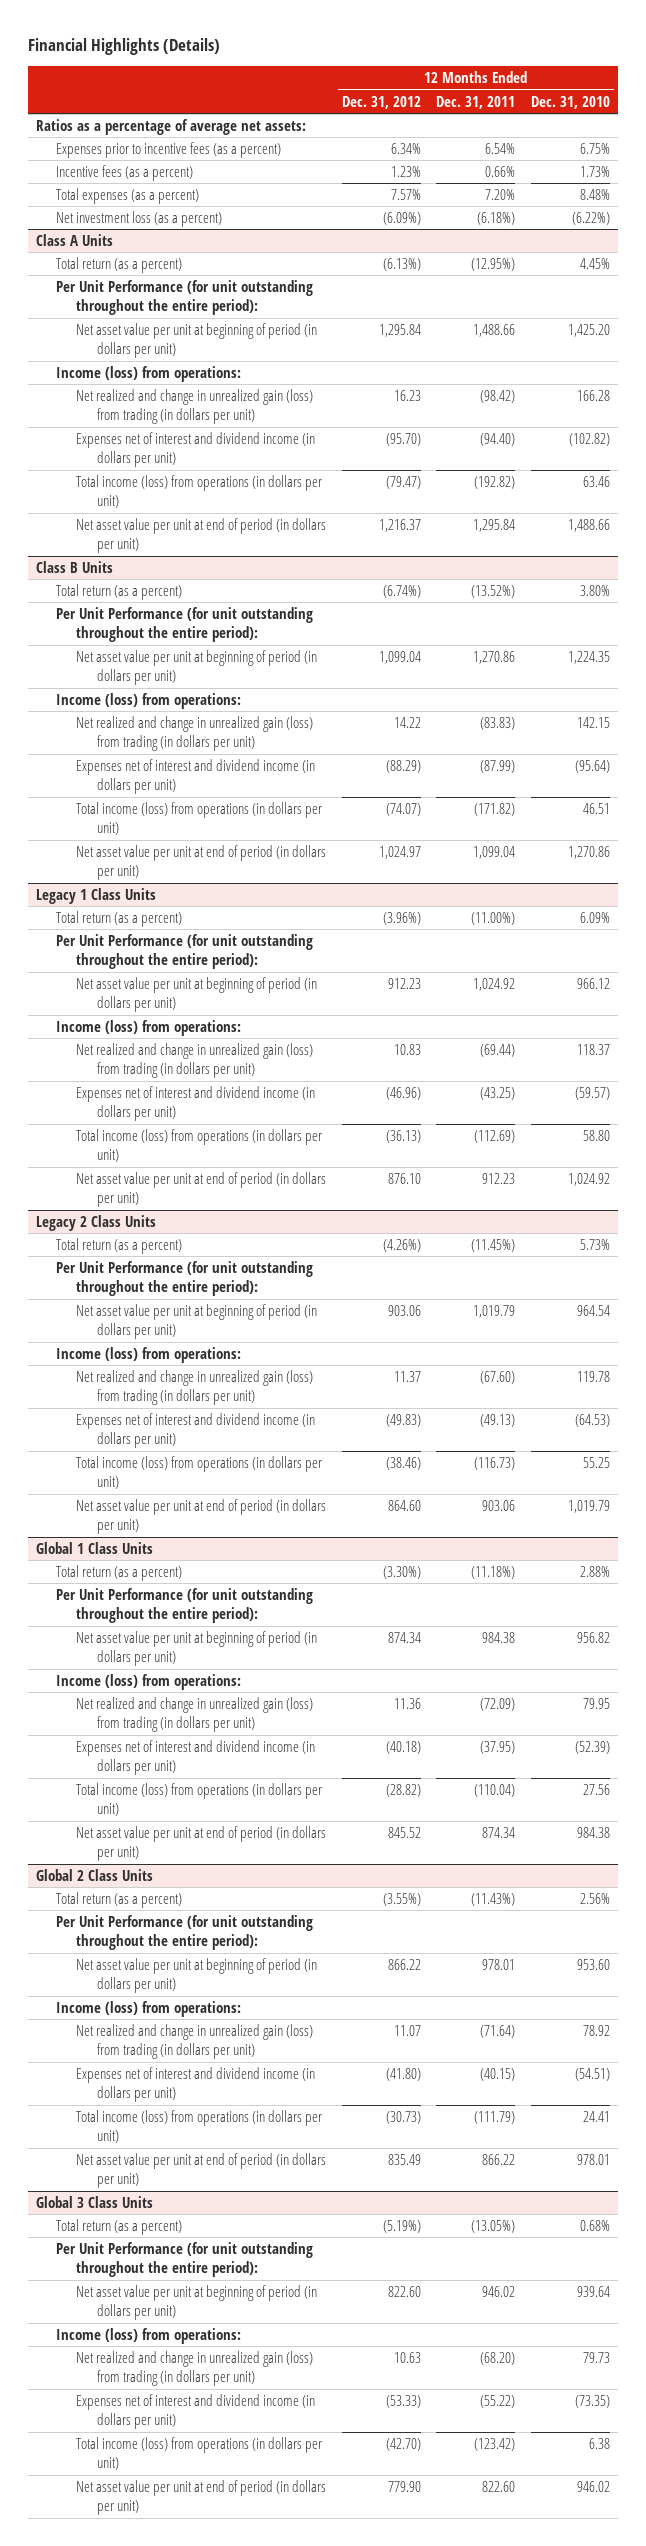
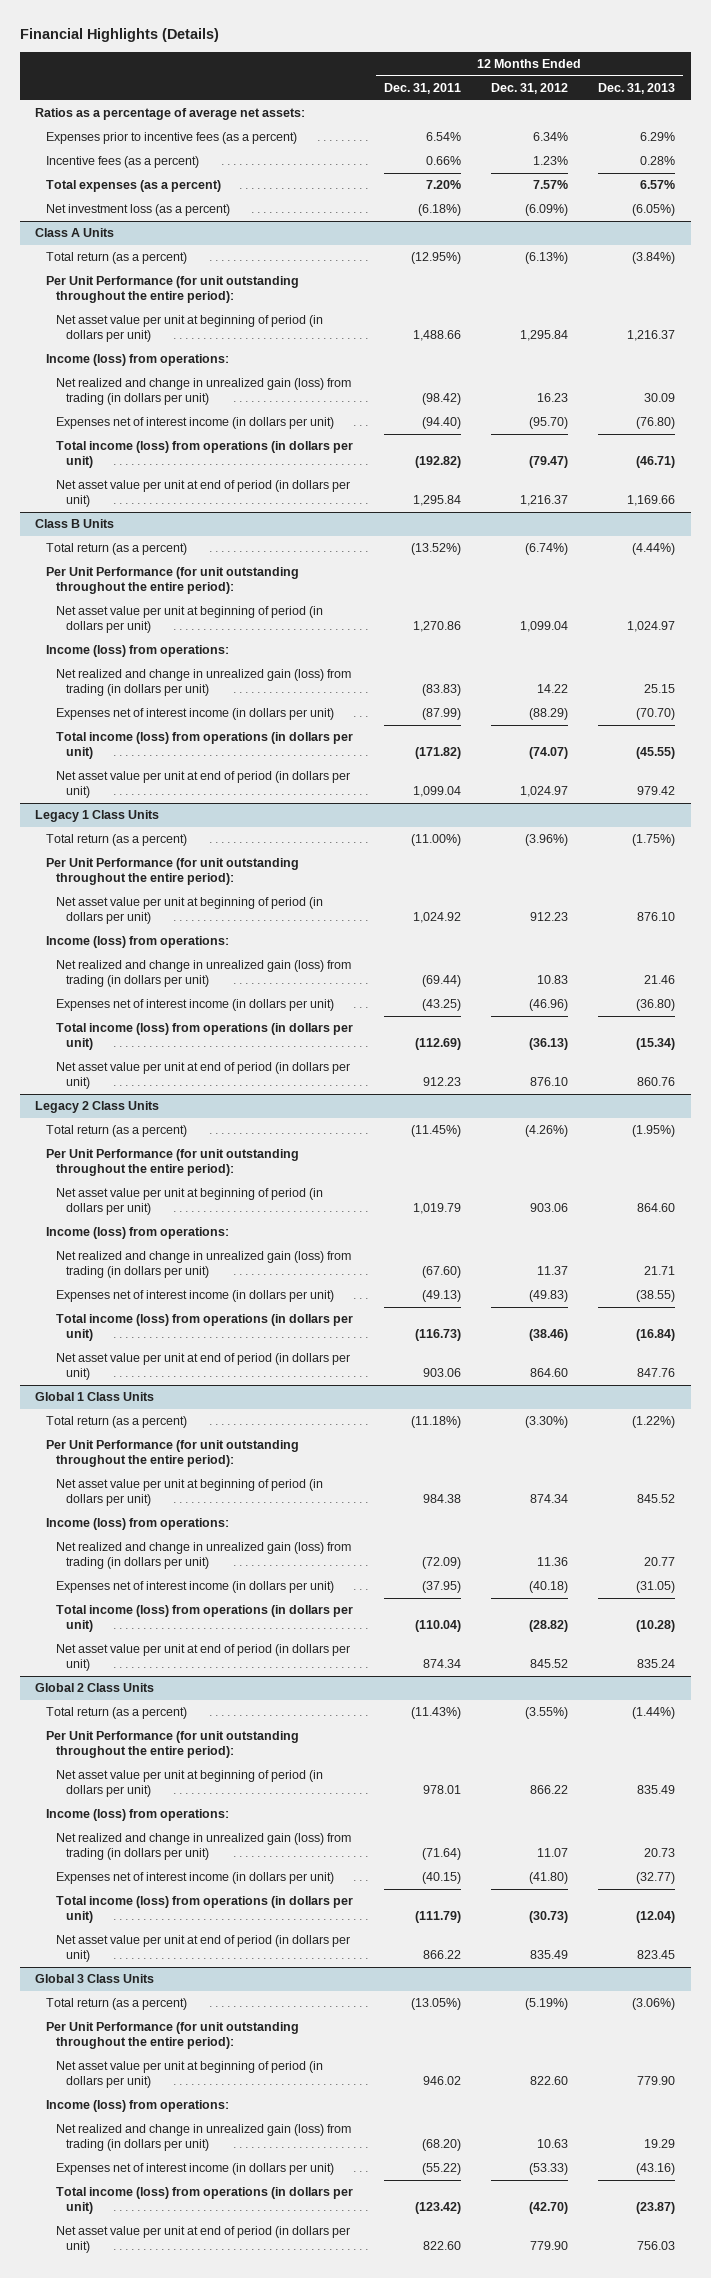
- | 12 Months Ended Dec. 31, 2012 | 12 Months Ended Dec. 31, 2011 | 12 Months Ended Dec. 31, 2010
+ | 12 Months Ended Dec. 31, 2011 | 12 Months Ended Dec. 31, 2012 | 12 Months Ended Dec. 31, 2013
@ Class A Units
- Expenses net of interest and dividend income (in dollars per unit) | (95.70) | (94.40) | (102.82)
+ Expenses net of interest income (in dollars per unit) | (94.40) | (95.70) | (76.80)
@ Class B Units
- Expenses net of interest and dividend income (in dollars per unit) | (88.29) | (87.99) | (95.64)
+ Expenses net of interest income (in dollars per unit) | (87.99) | (88.29) | (70.70)
@ Legacy 1 Class Units
- Expenses net of interest and dividend income (in dollars per unit) | (46.96) | (43.25) | (59.57)
+ Expenses net of interest income (in dollars per unit) | (43.25) | (46.96) | (36.80)
@ Legacy 2 Class Units
- Expenses net of interest and dividend income (in dollars per unit) | (49.83) | (49.13) | (64.53)
+ Expenses net of interest income (in dollars per unit) | (49.13) | (49.83) | (38.55)
@ Global 1 Class Units
- Expenses net of interest and dividend income (in dollars per unit) | (40.18) | (37.95) | (52.39)
+ Expenses net of interest income (in dollars per unit) | (37.95) | (40.18) | (31.05)
@ Global 2 Class Units
- Expenses net of interest and dividend income (in dollars per unit) | (41.80) | (40.15) | (54.51)
+ Expenses net of interest income (in dollars per unit) | (40.15) | (41.80) | (32.77)
@ Global 3 Class Units
- Expenses net of interest and dividend income (in dollars per unit) | (53.33) | (55.22) | (73.35)
+ Expenses net of interest income (in dollars per unit) | (55.22) | (53.33) | (43.16)

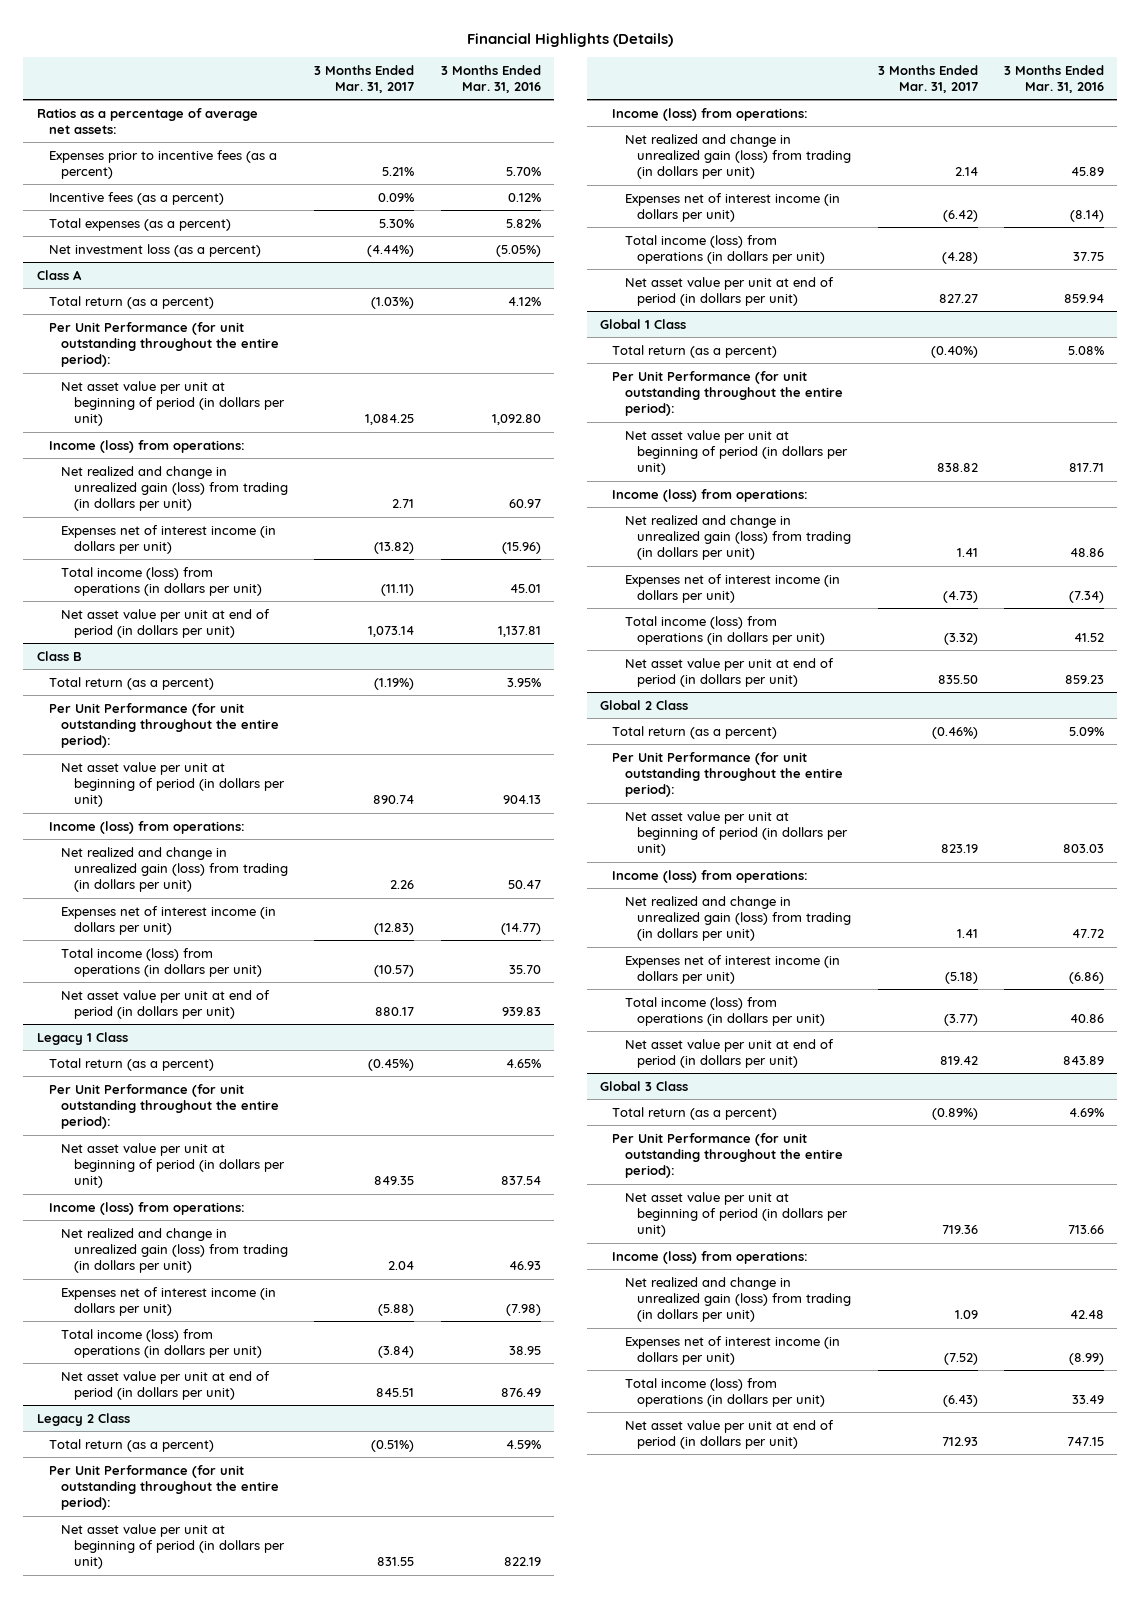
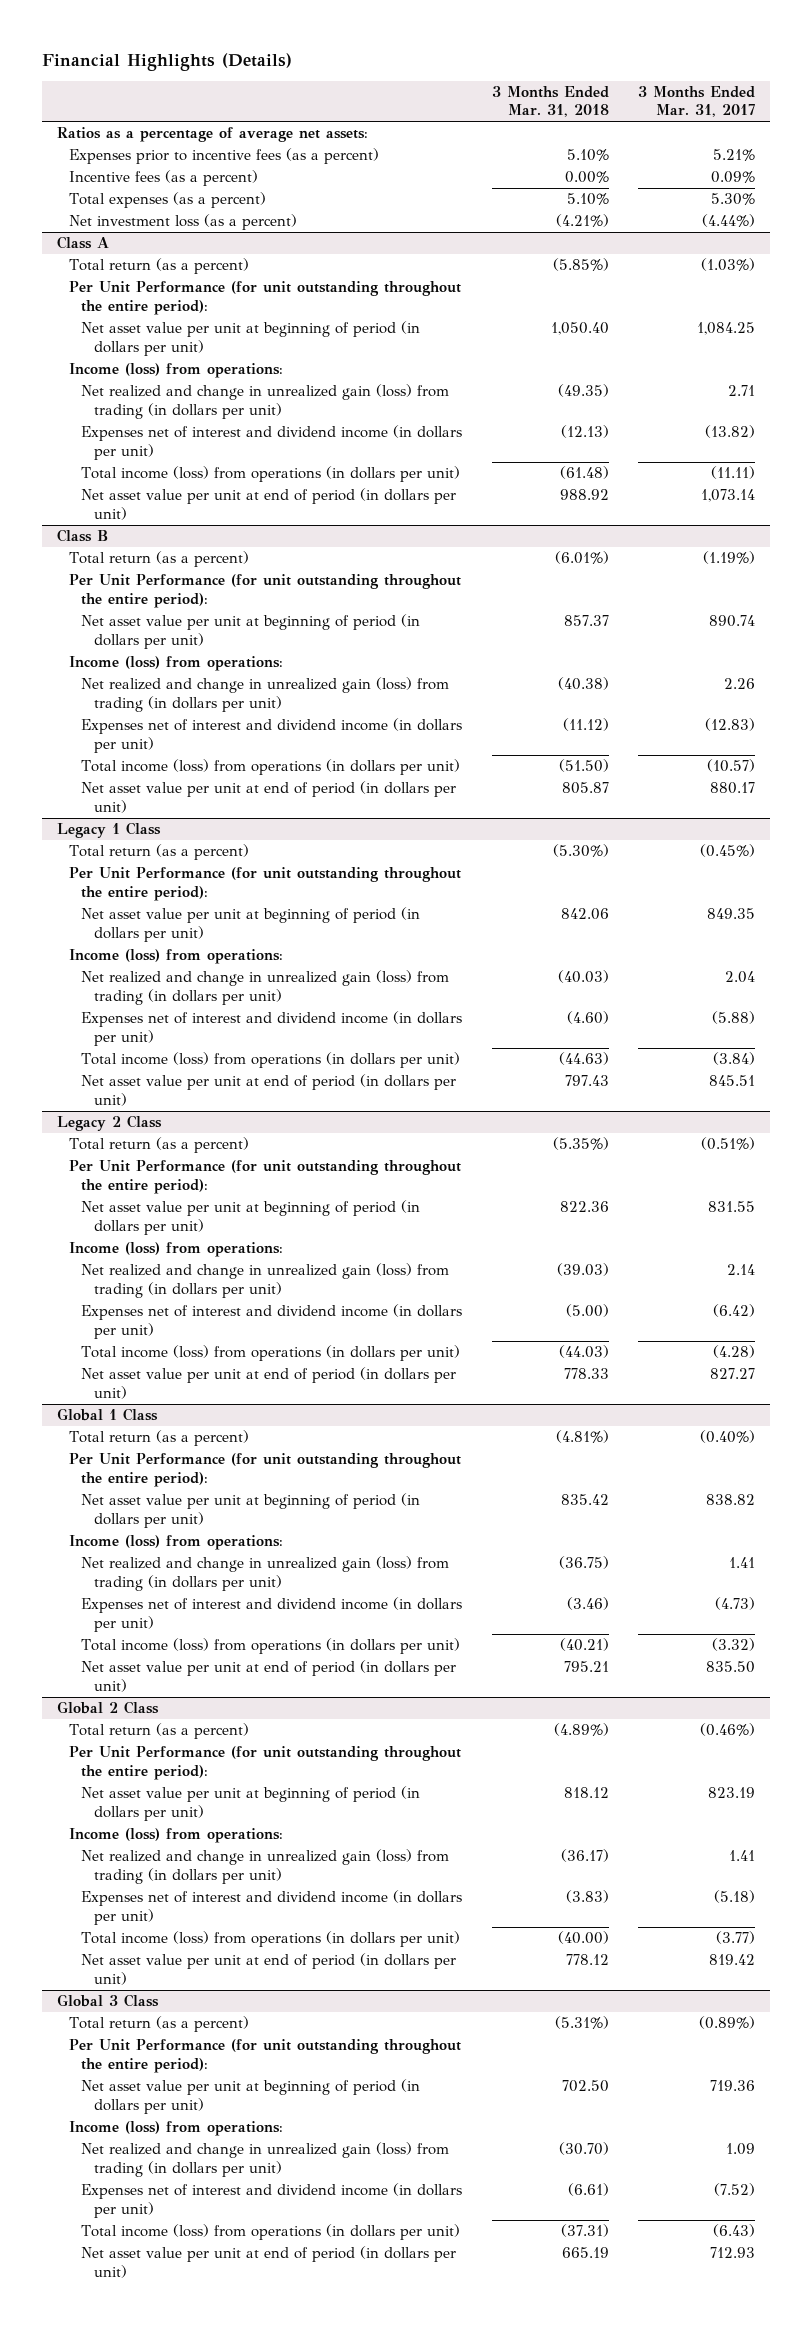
- | 3 Months Ended Mar. 31, 2017 | 3 Months Ended Mar. 31, 2016
+ | 3 Months Ended Mar. 31, 2018 | 3 Months Ended Mar. 31, 2017
@ Class A
- Expenses net of interest income (in dollars per unit) | (13.82) | (15.96)
+ Expenses net of interest and dividend income (in dollars per unit) | (12.13) | (13.82)
@ Class B
- Expenses net of interest income (in dollars per unit) | (12.83) | (14.77)
+ Expenses net of interest and dividend income (in dollars per unit) | (11.12) | (12.83)
@ Legacy 1 Class
- Expenses net of interest income (in dollars per unit) | (5.88) | (7.98)
+ Expenses net of interest and dividend income (in dollars per unit) | (4.60) | (5.88)
@ Legacy 2 Class
- Expenses net of interest income (in dollars per unit) | (6.42) | (8.14)
+ Expenses net of interest and dividend income (in dollars per unit) | (5.00) | (6.42)
@ Global 1 Class
- Expenses net of interest income (in dollars per unit) | (4.73) | (7.34)
+ Expenses net of interest and dividend income (in dollars per unit) | (3.46) | (4.73)
@ Global 2 Class
- Expenses net of interest income (in dollars per unit) | (5.18) | (6.86)
+ Expenses net of interest and dividend income (in dollars per unit) | (3.83) | (5.18)
@ Global 3 Class
- Expenses net of interest income (in dollars per unit) | (7.52) | (8.99)
+ Expenses net of interest and dividend income (in dollars per unit) | (6.61) | (7.52)

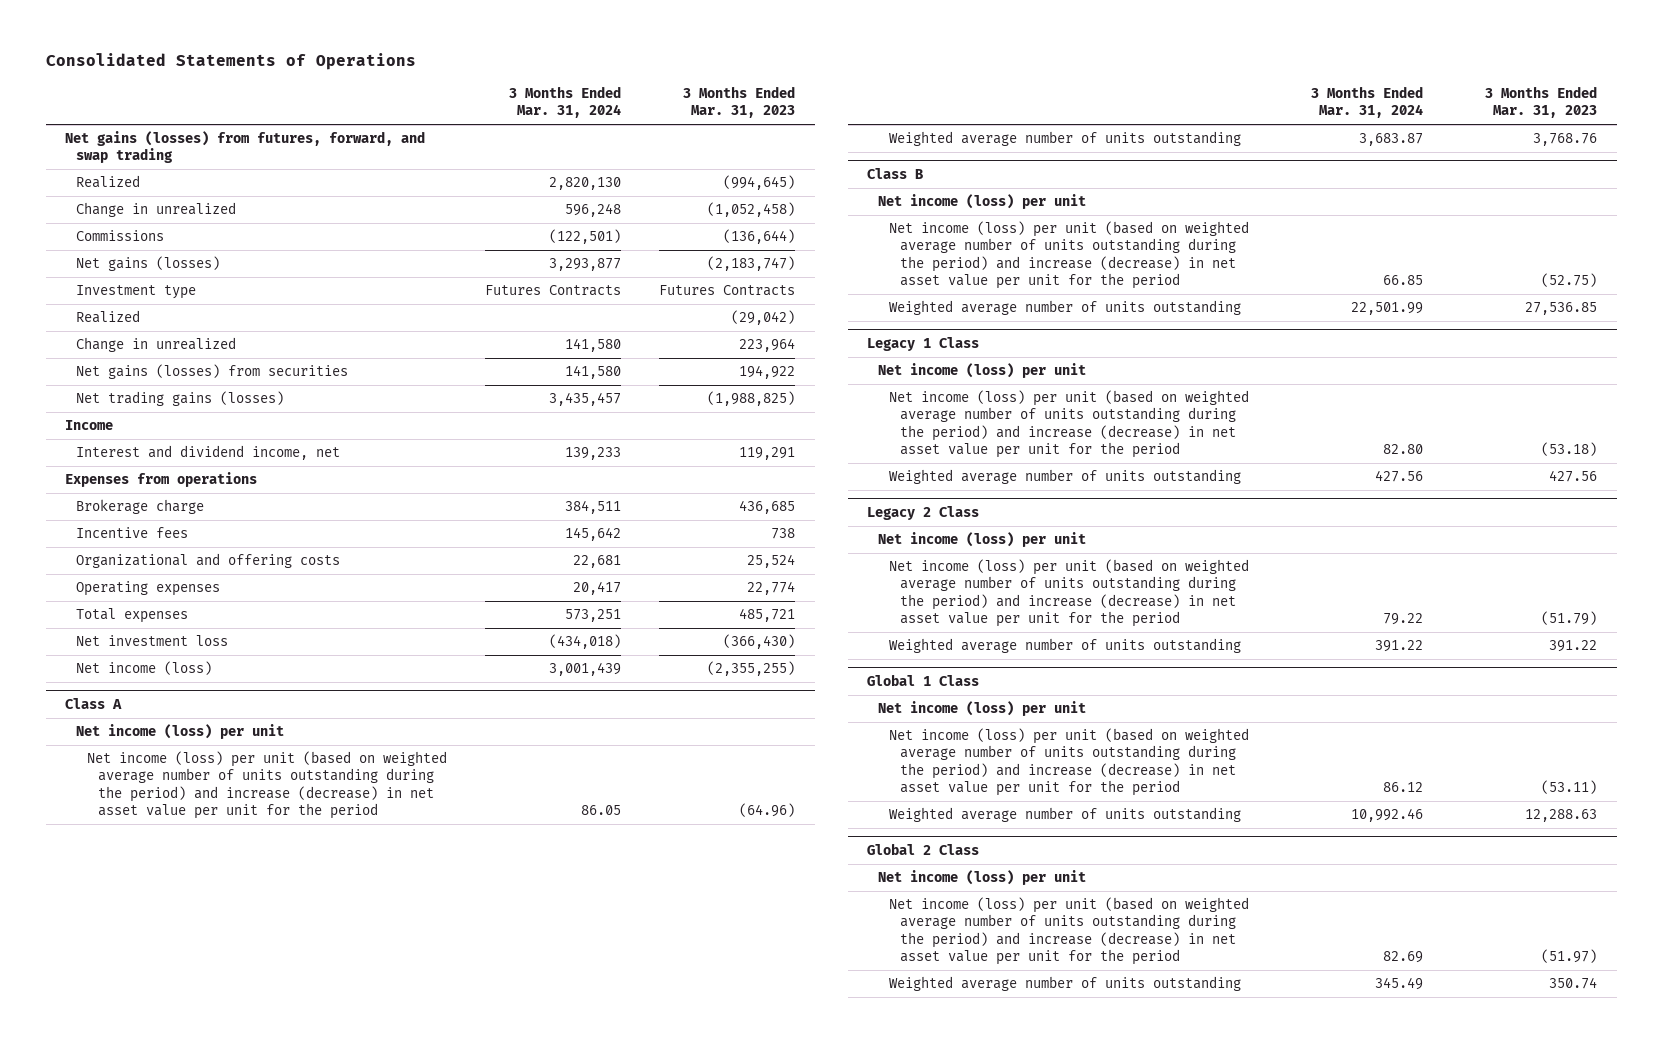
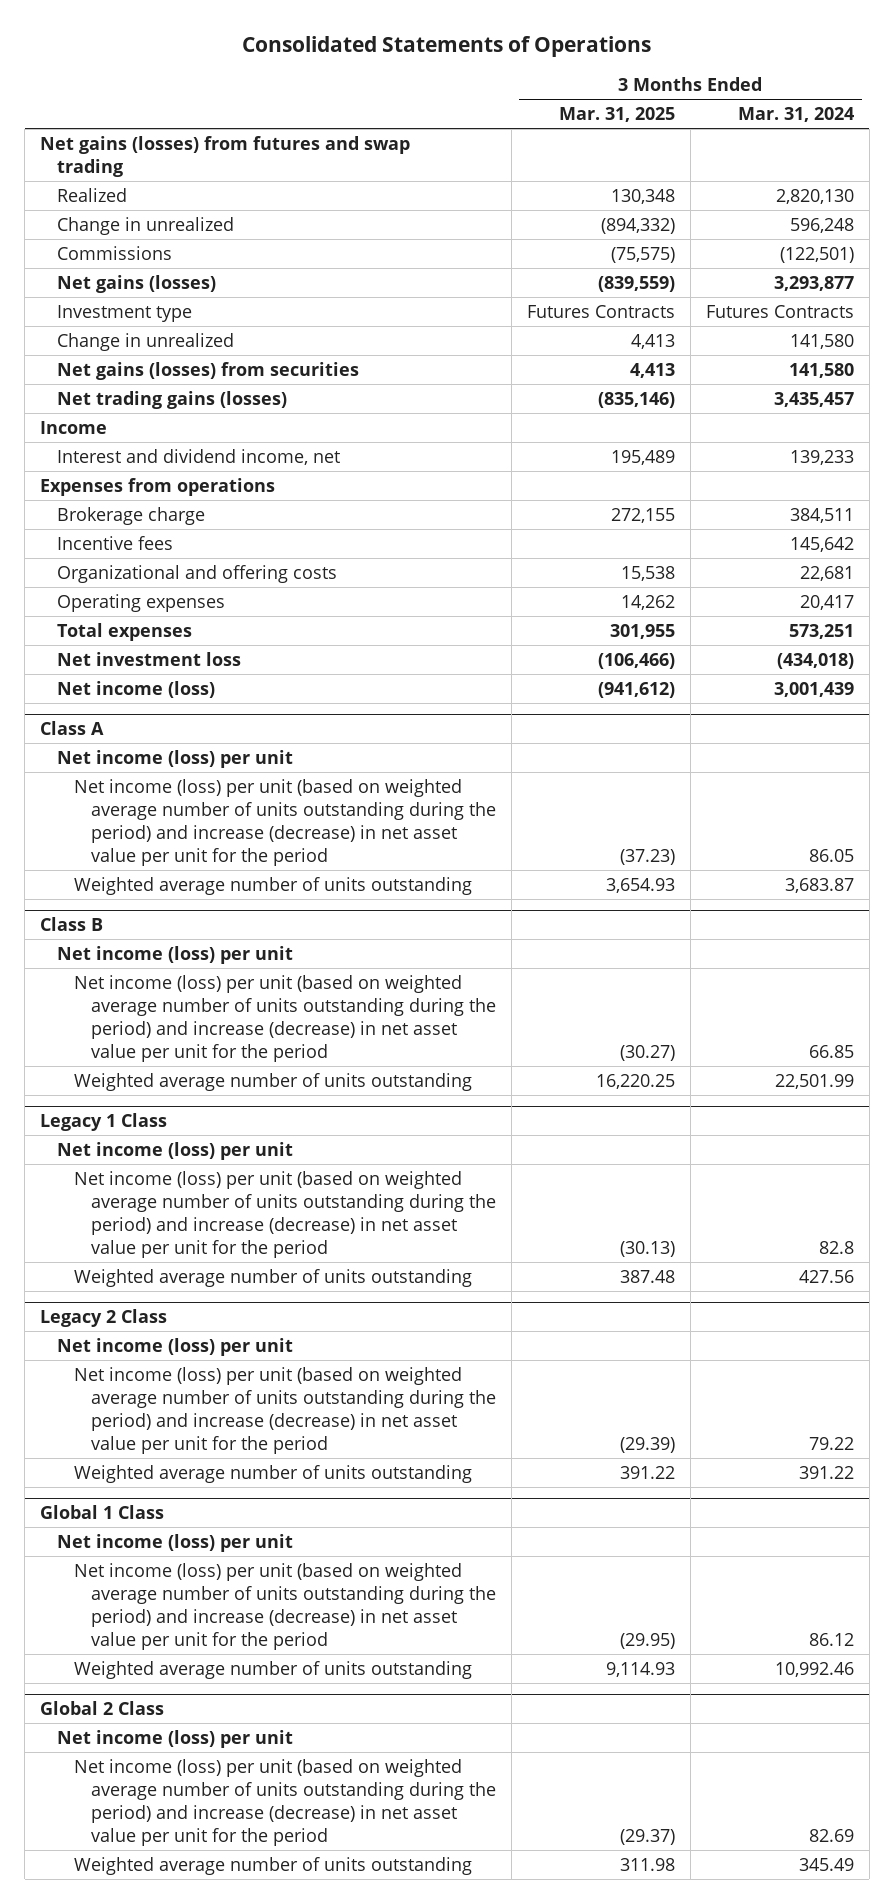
- | 3 Months Ended Mar. 31, 2024 | 3 Months Ended Mar. 31, 2023
+ | 3 Months Ended Mar. 31, 2025 | 3 Months Ended Mar. 31, 2024
- Net gains (losses) from futures, forward, and swap trading
+ Net gains (losses) from futures and swap trading
- Realized | | (29,042)
@ Legacy 1 Class
- Net income (loss) per unit (based on weighted average number of units outstanding during the period) and increase (decrease) in net asset value per unit for the period | 82.80 | (53.18)
+ Net income (loss) per unit (based on weighted average number of units outstanding during the period) and increase (decrease) in net asset value per unit for the period | (30.13) | 82.8

